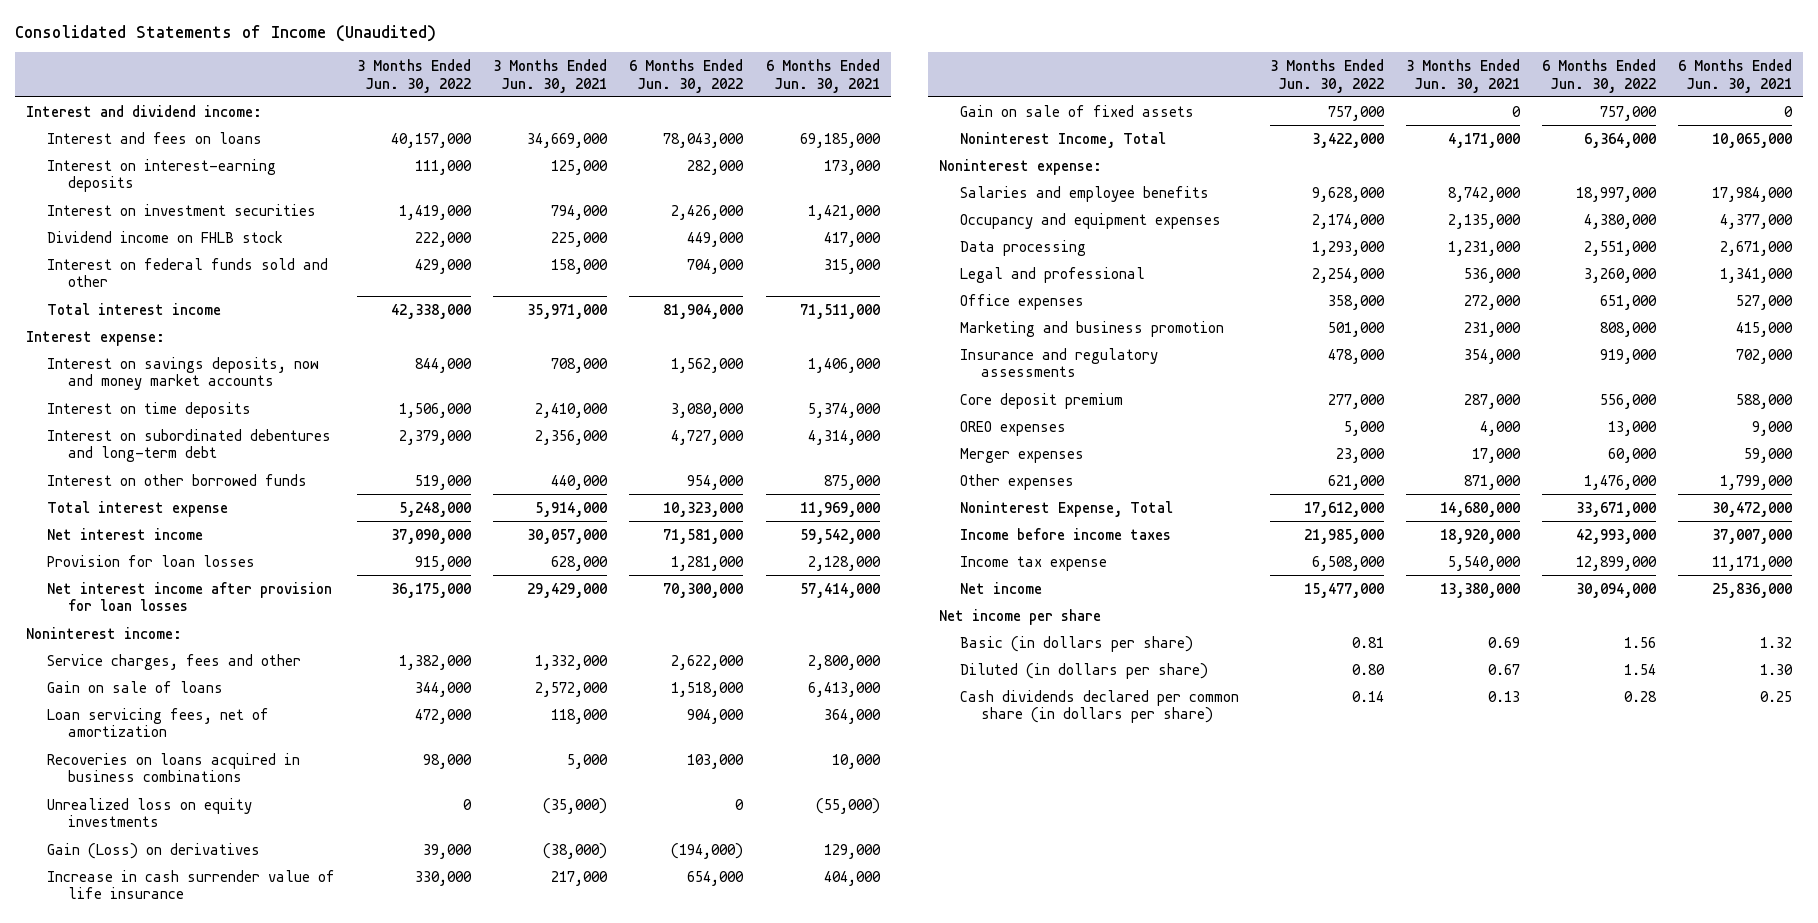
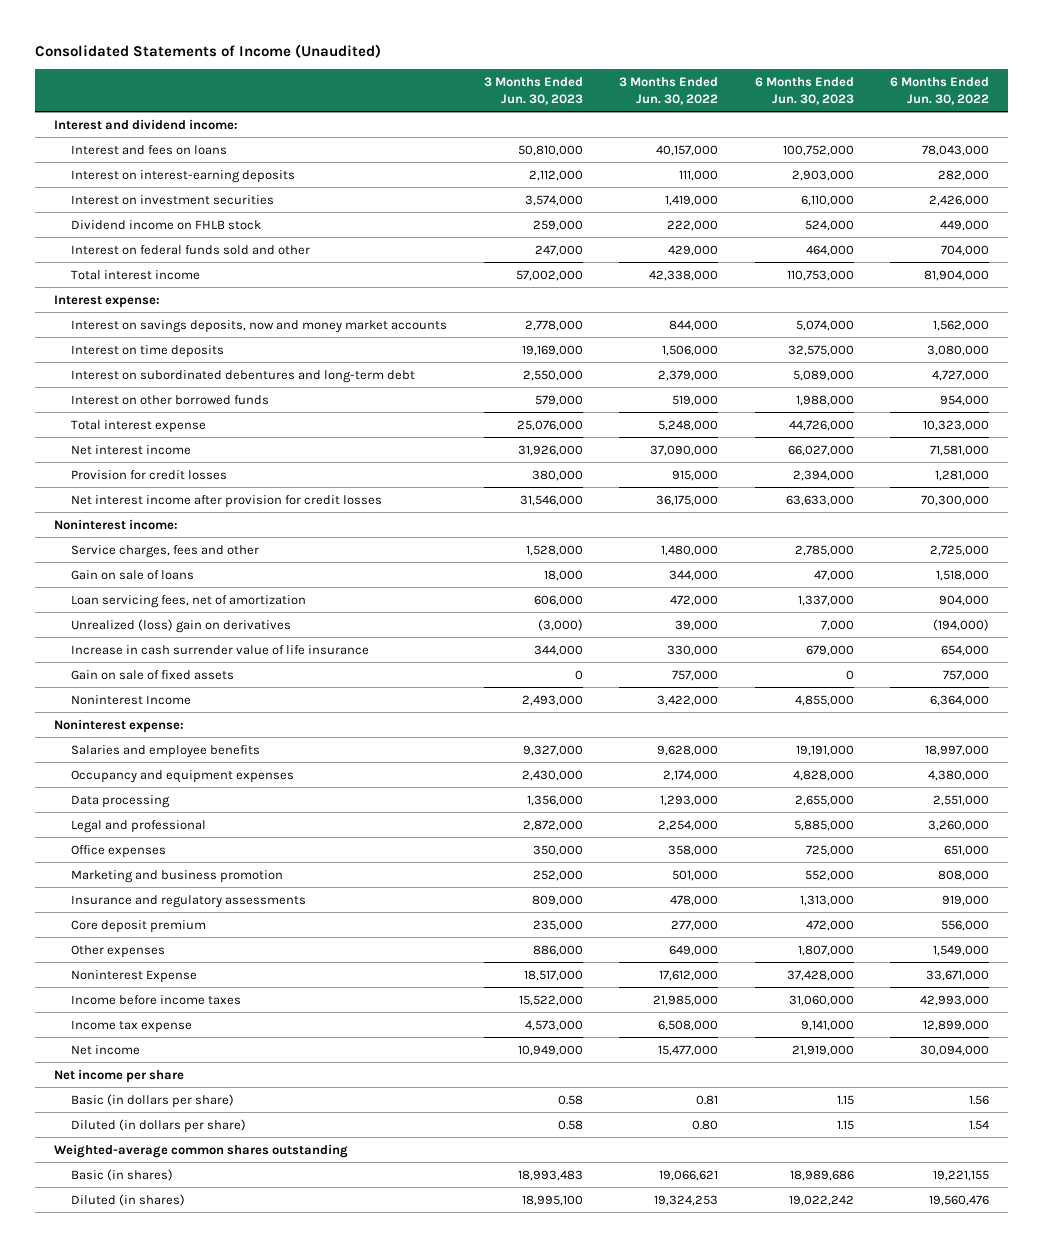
- | 3 Months Ended Jun. 30, 2022 | 3 Months Ended Jun. 30, 2021 | 6 Months Ended Jun. 30, 2022 | 6 Months Ended Jun. 30, 2021
+ | 3 Months Ended Jun. 30, 2023 | 3 Months Ended Jun. 30, 2022 | 6 Months Ended Jun. 30, 2023 | 6 Months Ended Jun. 30, 2022
- Provision for loan losses | 915,000 | 628,000 | 1,281,000 | 2,128,000
- Net interest income after provision for loan losses | 36,175,000 | 29,429,000 | 70,300,000 | 57,414,000
+ Provision for credit losses | 380,000 | 915,000 | 2,394,000 | 1,281,000
+ Net interest income after provision for credit losses | 31,546,000 | 36,175,000 | 63,633,000 | 70,300,000
- Service charges, fees and other | 1,382,000 | 1,332,000 | 2,622,000 | 2,800,000
+ Service charges, fees and other | 1,528,000 | 1,480,000 | 2,785,000 | 2,725,000
- Recoveries on loans acquired in business combinations | 98,000 | 5,000 | 103,000 | 10,000
- Unrealized loss on equity investments | 0 | (35,000) | 0 | (55,000)
- Gain (Loss) on derivatives | 39,000 | (38,000) | (194,000) | 129,000
+ Unrealized (loss) gain on derivatives | (3,000) | 39,000 | 7,000 | (194,000)
- Noninterest Income, Total | 3,422,000 | 4,171,000 | 6,364,000 | 10,065,000
+ Noninterest Income | 2,493,000 | 3,422,000 | 4,855,000 | 6,364,000
- OREO expenses | 5,000 | 4,000 | 13,000 | 9,000
- Merger expenses | 23,000 | 17,000 | 60,000 | 59,000
- Other expenses | 621,000 | 871,000 | 1,476,000 | 1,799,000
- Noninterest Expense, Total | 17,612,000 | 14,680,000 | 33,671,000 | 30,472,000
+ Other expenses | 886,000 | 649,000 | 1,807,000 | 1,549,000
+ Noninterest Expense | 18,517,000 | 17,612,000 | 37,428,000 | 33,671,000
- Cash dividends declared per common share (in dollars per share) | 0.14 | 0.13 | 0.28 | 0.25
+ Weighted-average common shares outstanding
+ Basic (in shares) | 18,993,483 | 19,066,621 | 18,989,686 | 19,221,155
+ Diluted (in shares) | 18,995,100 | 19,324,253 | 19,022,242 | 19,560,476

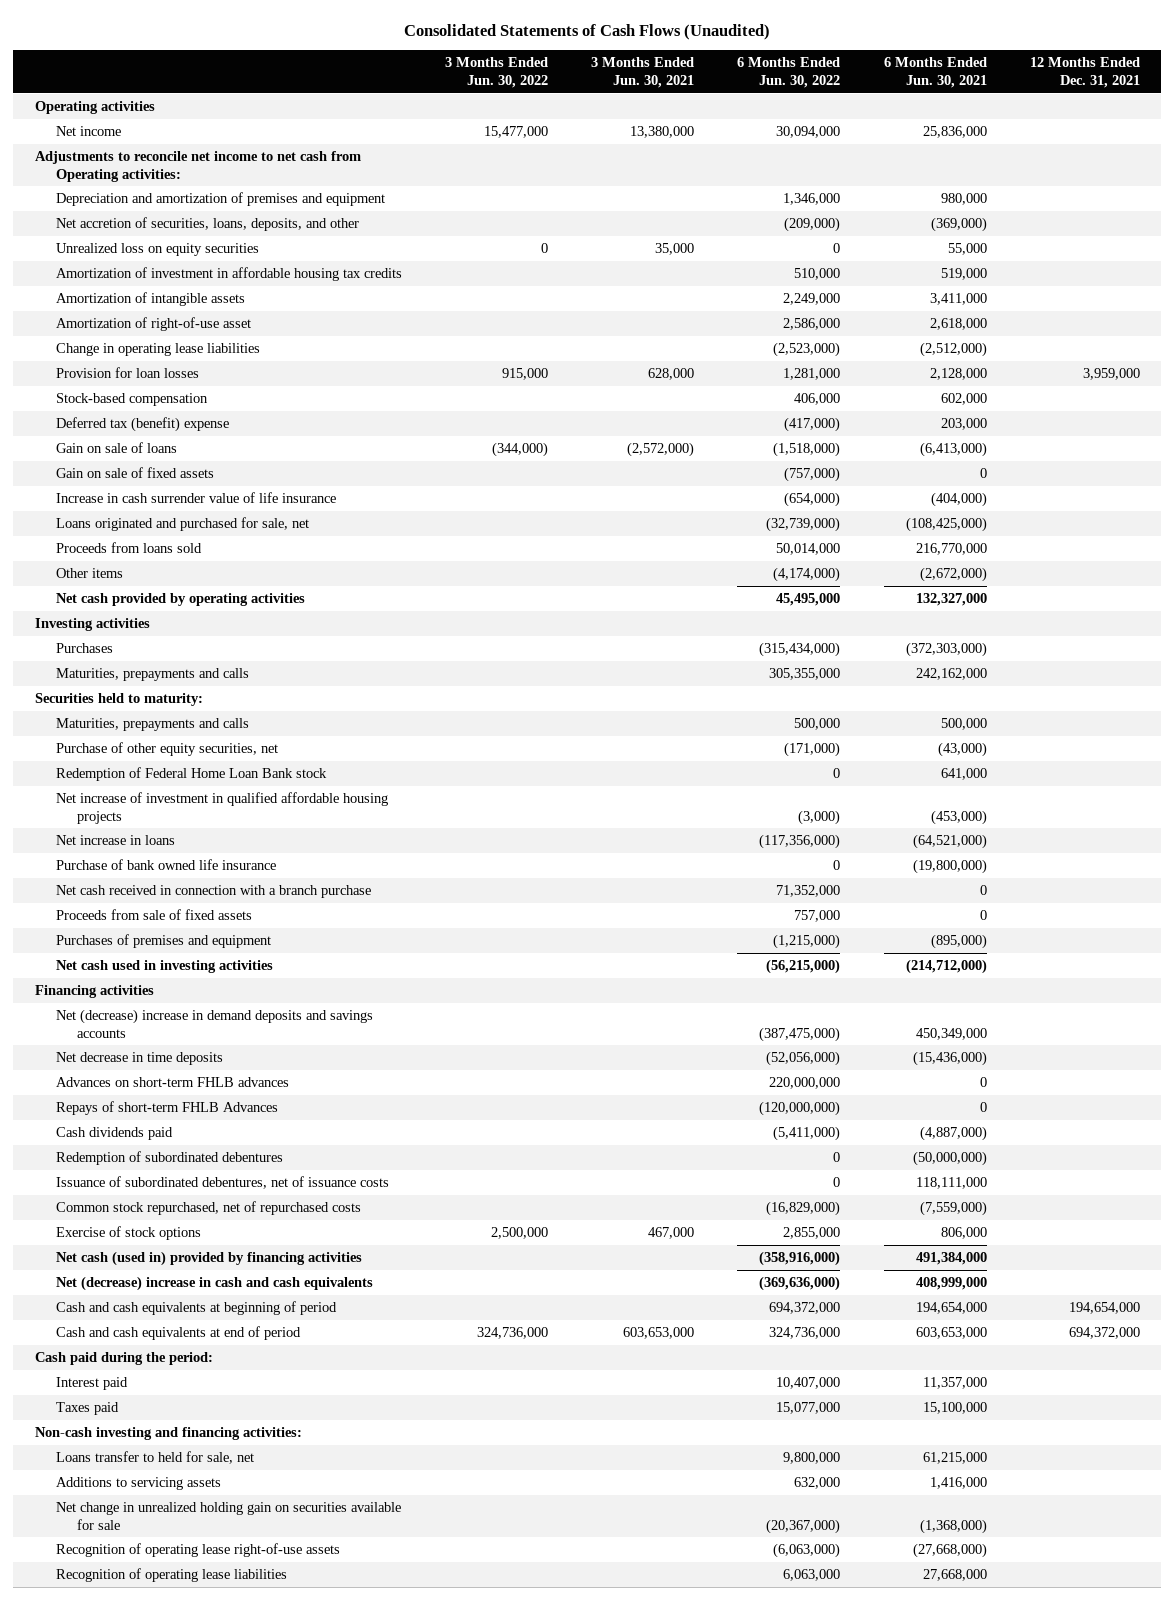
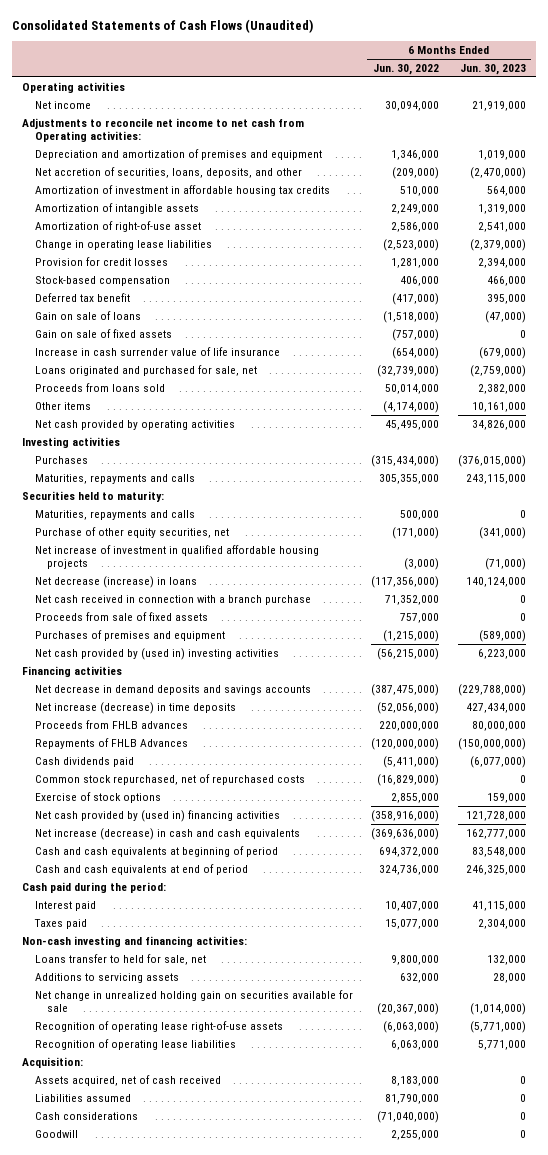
- | 3 Months Ended Jun. 30, 2022 | 3 Months Ended Jun. 30, 2021 | 6 Months Ended Jun. 30, 2022 | 6 Months Ended Jun. 30, 2021 | 12 Months Ended Dec. 31, 2021
+ | 6 Months Ended Jun. 30, 2022 | 6 Months Ended Jun. 30, 2023
- Unrealized loss on equity securities | 0 | 35,000 | 0 | 55,000 |
- Provision for loan losses | 915,000 | 628,000 | 1,281,000 | 2,128,000 | 3,959,000
+ Provision for credit losses | 1,281,000 | 2,394,000
- Deferred tax (benefit) expense | | | (417,000) | 203,000 |
+ Deferred tax benefit | (417,000) | 395,000
- Maturities, prepayments and calls | | | 305,355,000 | 242,162,000 |
+ Maturities, repayments and calls | 305,355,000 | 243,115,000
- Maturities, prepayments and calls | | | 500,000 | 500,000 |
+ Maturities, repayments and calls | 500,000 | 0
- Redemption of Federal Home Loan Bank stock | | | 0 | 641,000 |
- Net increase in loans | | | (117,356,000) | (64,521,000) |
- Purchase of bank owned life insurance | | | 0 | (19,800,000) |
+ Net decrease (increase) in loans | (117,356,000) | 140,124,000
- Net cash used in investing activities | | | (56,215,000) | (214,712,000) |
+ Net cash provided by (used in) investing activities | (56,215,000) | 6,223,000
- Net (decrease) increase in demand deposits and savings accounts | | | (387,475,000) | 450,349,000 |
- Net decrease in time deposits | | | (52,056,000) | (15,436,000) |
- Advances on short-term FHLB advances | | | 220,000,000 | 0 |
- Repays of short-term FHLB Advances | | | (120,000,000) | 0 |
+ Net decrease in demand deposits and savings accounts | (387,475,000) | (229,788,000)
+ Net increase (decrease) in time deposits | (52,056,000) | 427,434,000
+ Proceeds from FHLB advances | 220,000,000 | 80,000,000
+ Repayments of FHLB Advances | (120,000,000) | (150,000,000)
- Redemption of subordinated debentures | | | 0 | (50,000,000) |
- Issuance of subordinated debentures, net of issuance costs | | | 0 | 118,111,000 |
- Net cash (used in) provided by financing activities | | | (358,916,000) | 491,384,000 |
- Net (decrease) increase in cash and cash equivalents | | | (369,636,000) | 408,999,000 |
+ Net cash provided by (used in) financing activities | (358,916,000) | 121,728,000
+ Net increase (decrease) in cash and cash equivalents | (369,636,000) | 162,777,000
+ Acquisition:
+ Assets acquired, net of cash received | 8,183,000 | 0
+ Liabilities assumed | 81,790,000 | 0
+ Cash considerations | (71,040,000) | 0
+ Goodwill | 2,255,000 | 0

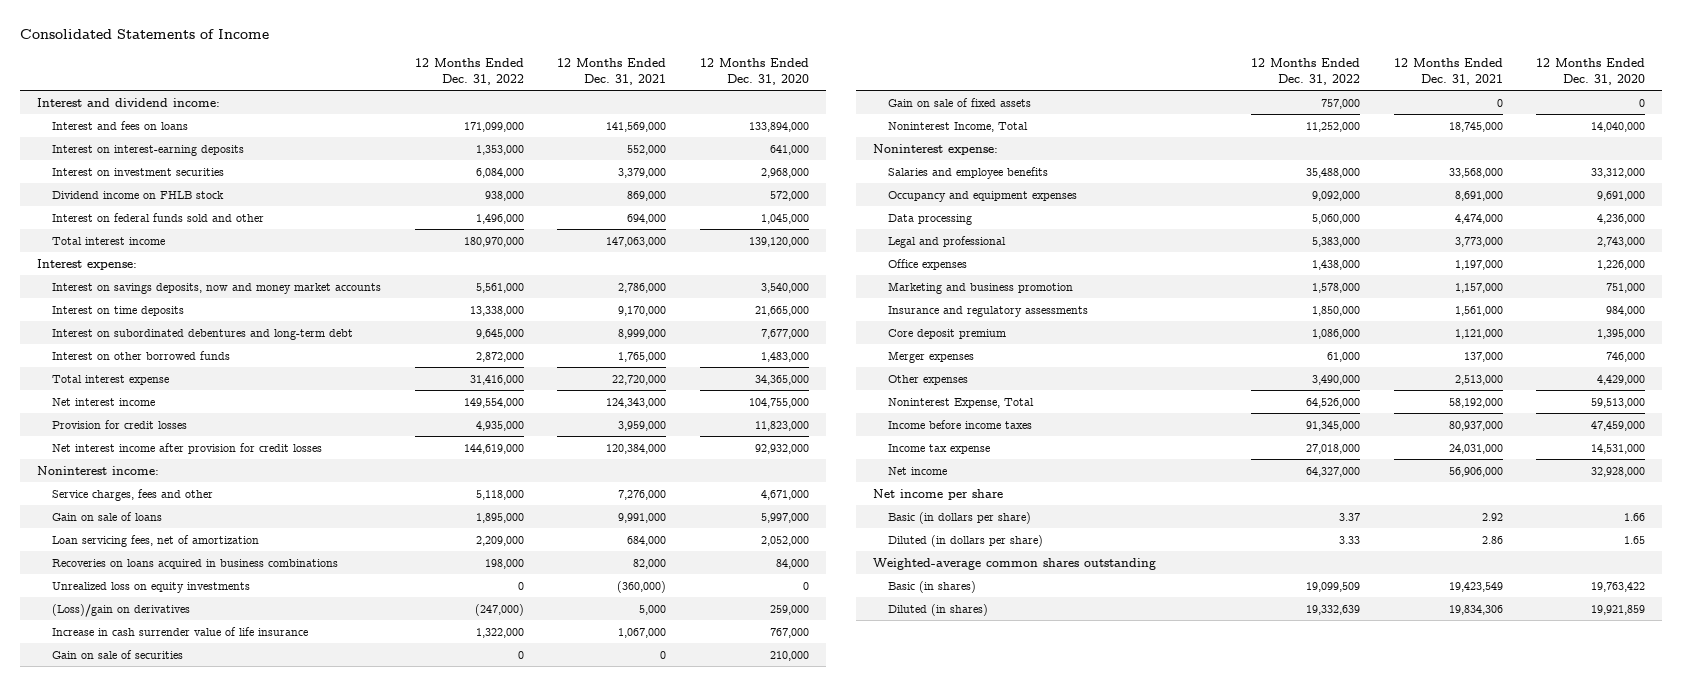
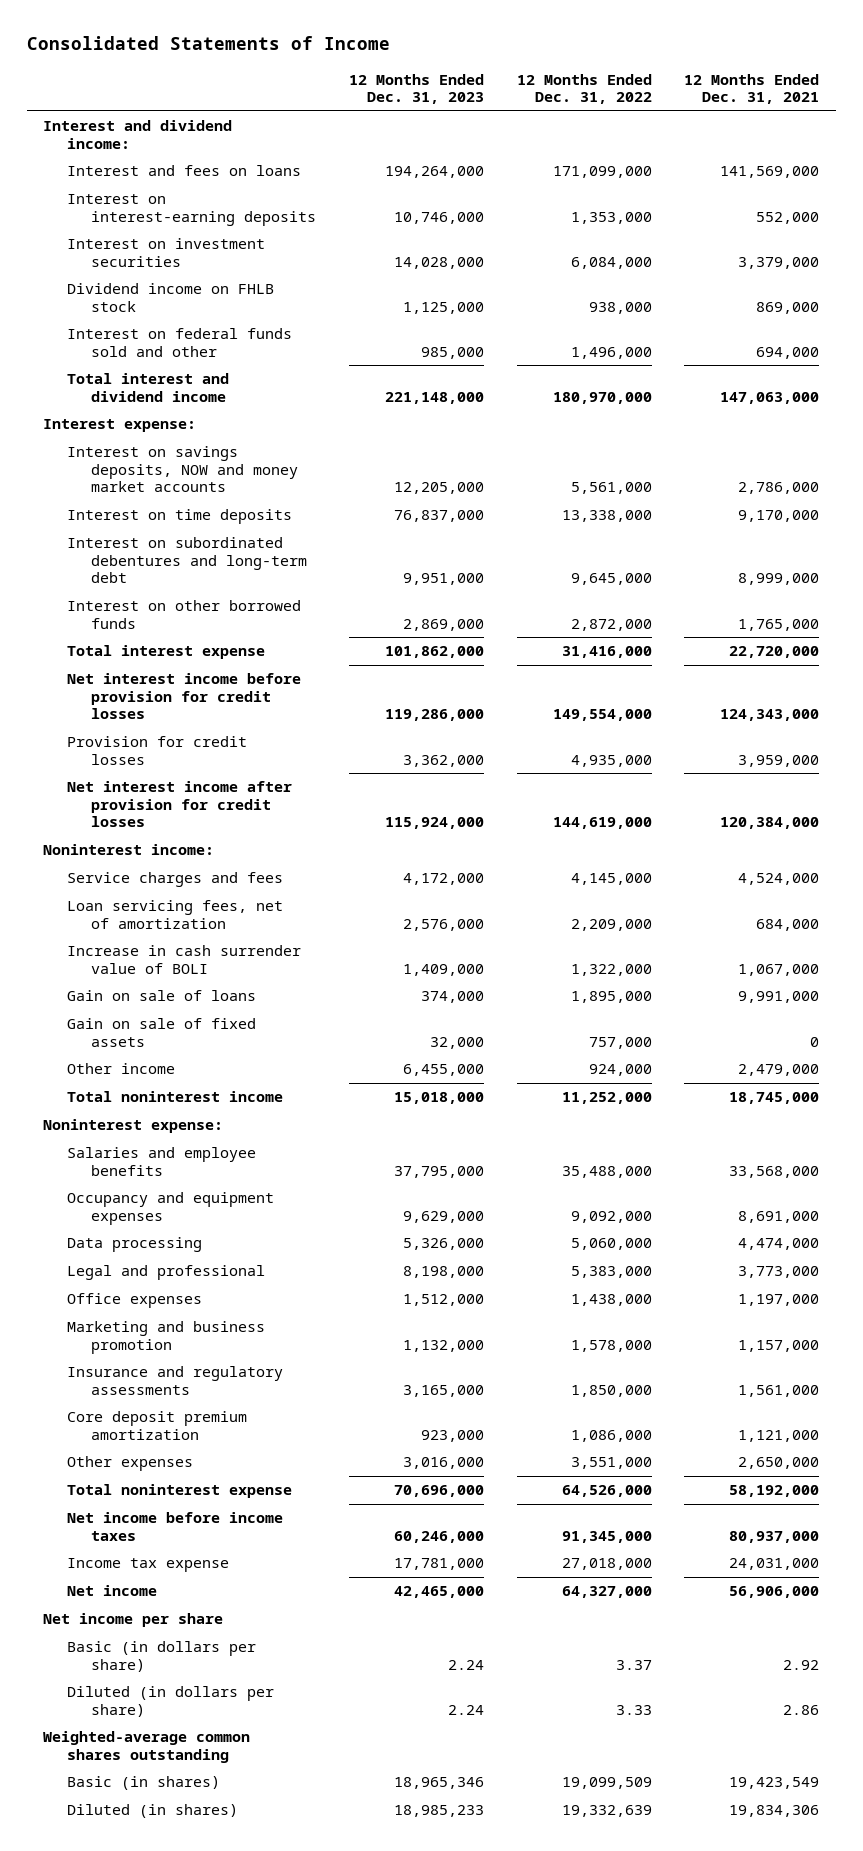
- | 12 Months Ended Dec. 31, 2022 | 12 Months Ended Dec. 31, 2021 | 12 Months Ended Dec. 31, 2020
+ | 12 Months Ended Dec. 31, 2023 | 12 Months Ended Dec. 31, 2022 | 12 Months Ended Dec. 31, 2021
- Total interest income | 180,970,000 | 147,063,000 | 139,120,000
+ Total interest and dividend income | 221,148,000 | 180,970,000 | 147,063,000
- Interest on savings deposits, now and money market accounts | 5,561,000 | 2,786,000 | 3,540,000
+ Interest on savings deposits, NOW and money market accounts | 12,205,000 | 5,561,000 | 2,786,000
- Net interest income | 149,554,000 | 124,343,000 | 104,755,000
+ Net interest income before provision for credit losses | 119,286,000 | 149,554,000 | 124,343,000
- Service charges, fees and other | 5,118,000 | 7,276,000 | 4,671,000
+ Service charges and fees | 4,172,000 | 4,145,000 | 4,524,000
- Recoveries on loans acquired in business combinations | 198,000 | 82,000 | 84,000
- Unrealized loss on equity investments | 0 | (360,000) | 0
- (Loss)/gain on derivatives | (247,000) | 5,000 | 259,000
- Increase in cash surrender value of life insurance | 1,322,000 | 1,067,000 | 767,000
- Gain on sale of securities | 0 | 0 | 210,000
+ Increase in cash surrender value of BOLI | 1,409,000 | 1,322,000 | 1,067,000
moved down: Gain on sale of loans | 374,000 | 1,895,000 | 9,991,000
- Noninterest Income, Total | 11,252,000 | 18,745,000 | 14,040,000
+ Other income | 6,455,000 | 924,000 | 2,479,000
+ Total noninterest income | 15,018,000 | 11,252,000 | 18,745,000
- Core deposit premium | 1,086,000 | 1,121,000 | 1,395,000
- Merger expenses | 61,000 | 137,000 | 746,000
- Other expenses | 3,490,000 | 2,513,000 | 4,429,000
- Noninterest Expense, Total | 64,526,000 | 58,192,000 | 59,513,000
- Income before income taxes | 91,345,000 | 80,937,000 | 47,459,000
+ Core deposit premium amortization | 923,000 | 1,086,000 | 1,121,000
+ Other expenses | 3,016,000 | 3,551,000 | 2,650,000
+ Total noninterest expense | 70,696,000 | 64,526,000 | 58,192,000
+ Net income before income taxes | 60,246,000 | 91,345,000 | 80,937,000

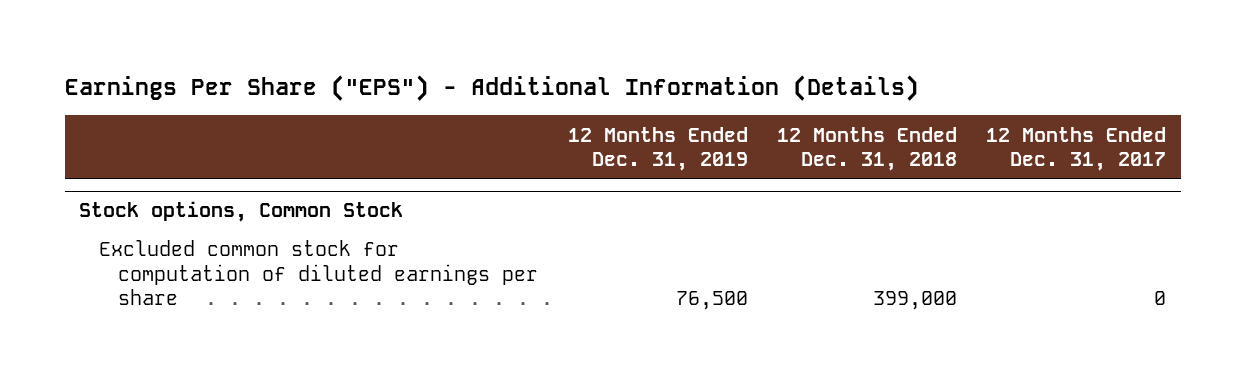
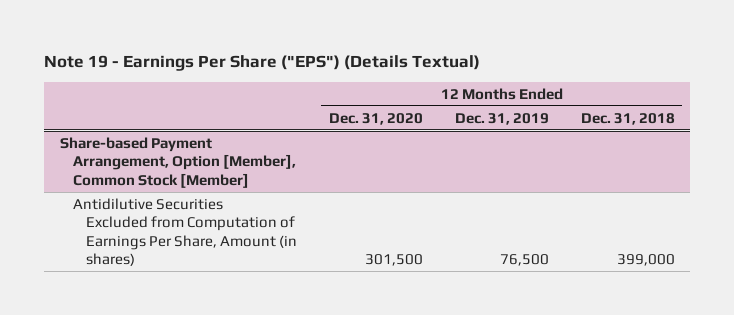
- Earnings Per Share ("EPS") - Additional Information (Details)
+ Note 19 - Earnings Per Share ("EPS") (Details Textual)
- | 12 Months Ended Dec. 31, 2019 | 12 Months Ended Dec. 31, 2018 | 12 Months Ended Dec. 31, 2017
+ | 12 Months Ended Dec. 31, 2020 | 12 Months Ended Dec. 31, 2019 | 12 Months Ended Dec. 31, 2018
- Stock options, Common Stock
- Excluded common stock for computation of diluted earnings per share | 76,500 | 399,000 | 0
+ Share-based Payment Arrangement, Option [Member], Common Stock [Member]
+ Antidilutive Securities Excluded from Computation of Earnings Per Share, Amount (in shares) | 301,500 | 76,500 | 399,000

